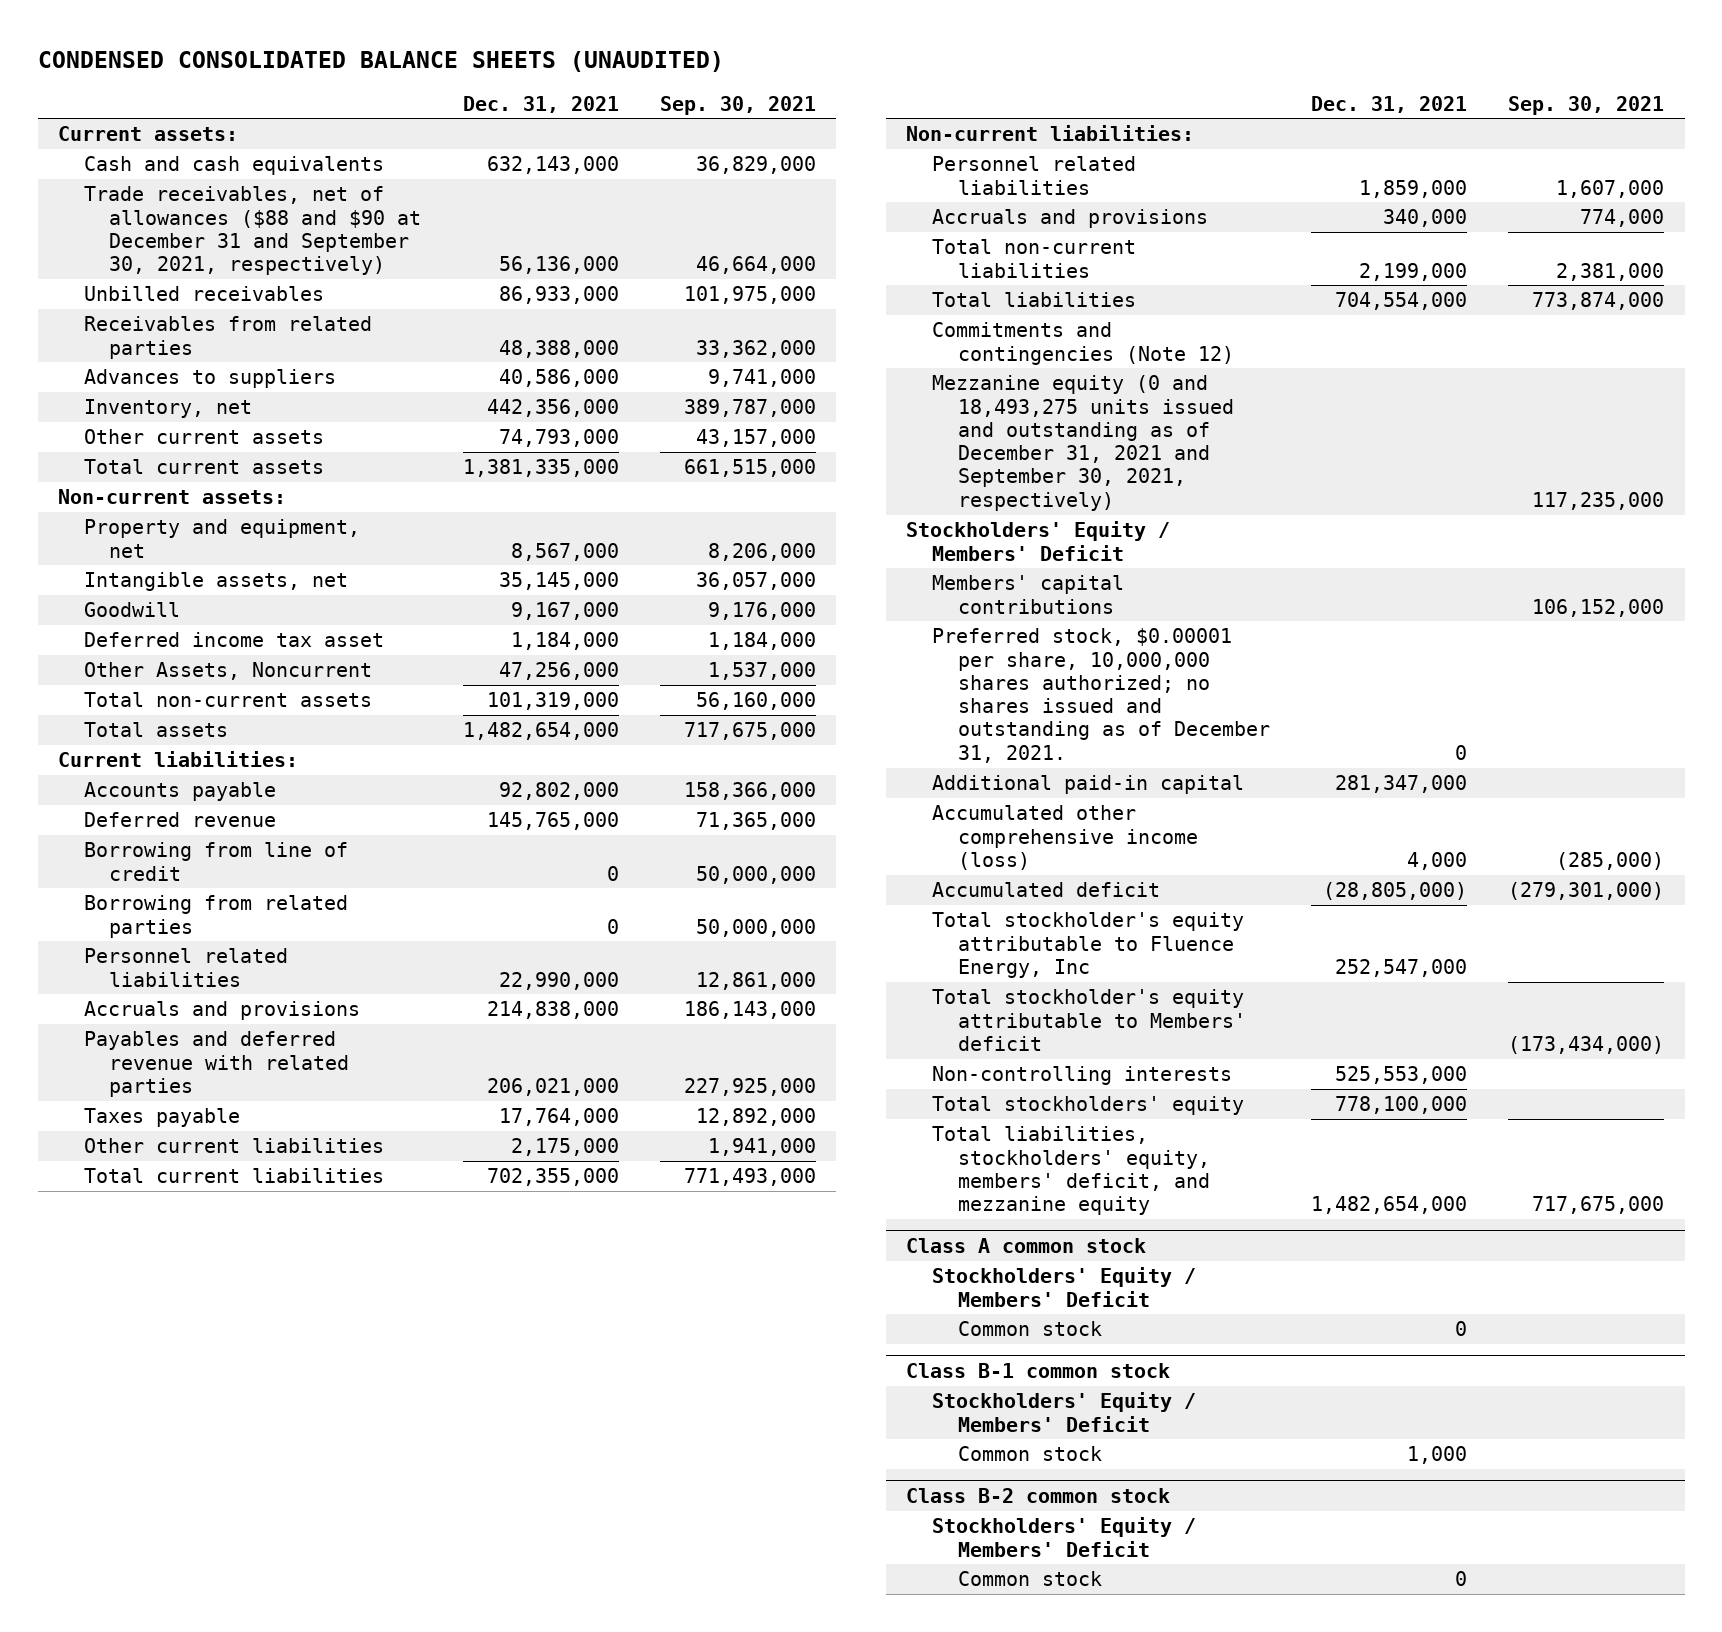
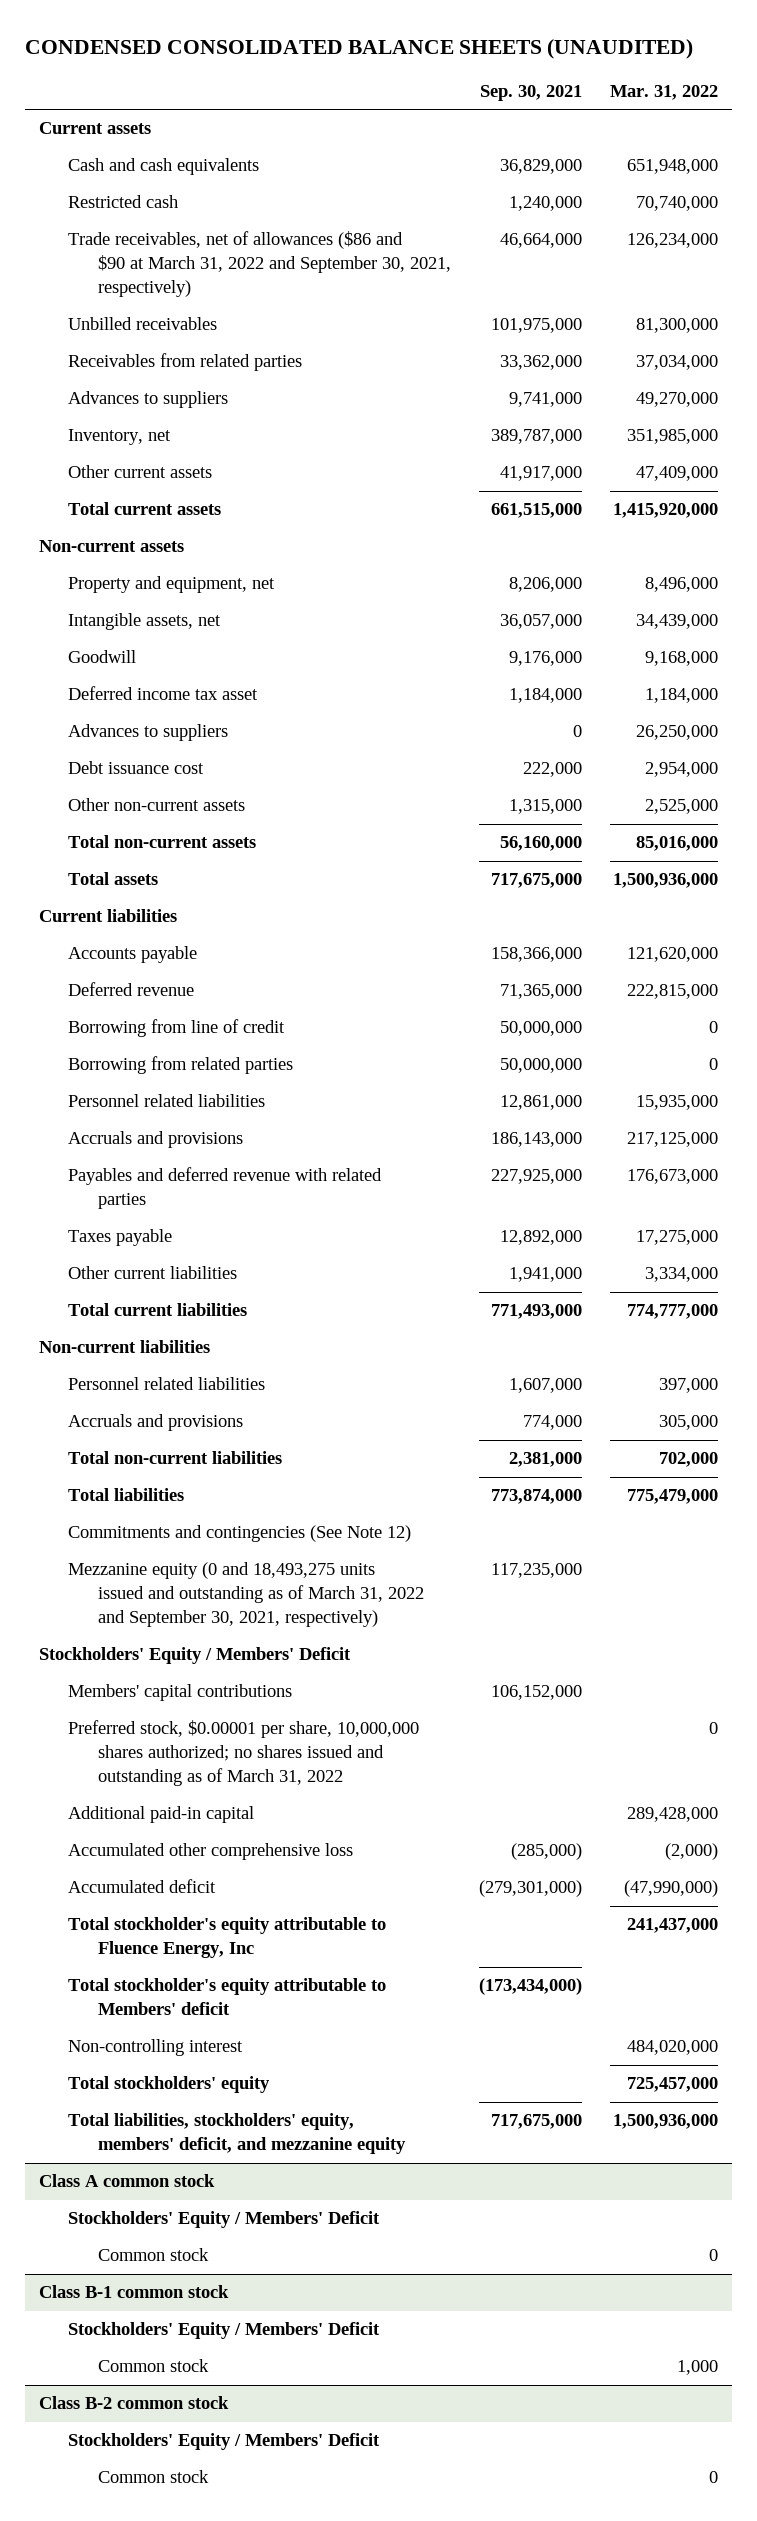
- | Dec. 31, 2021 | Sep. 30, 2021
+ | Sep. 30, 2021 | Mar. 31, 2022
- Current assets:
+ Current assets
- Trade receivables, net of allowances ($88 and $90 at December 31 and September 30, 2021, respectively) | 56,136,000 | 46,664,000
+ Restricted cash | 1,240,000 | 70,740,000
+ Trade receivables, net of allowances ($86 and $90 at March 31, 2022 and September 30, 2021, respectively) | 46,664,000 | 126,234,000
- Other current assets | 74,793,000 | 43,157,000
+ Other current assets | 41,917,000 | 47,409,000
- Non-current assets:
+ Non-current assets
- Other Assets, Noncurrent | 47,256,000 | 1,537,000
+ Advances to suppliers | 0 | 26,250,000
+ Debt issuance cost | 222,000 | 2,954,000
+ Other non-current assets | 1,315,000 | 2,525,000
- Current liabilities:
+ Current liabilities
- Non-current liabilities:
+ Non-current liabilities
- Commitments and contingencies (Note 12)
- Mezzanine equity (0 and 18,493,275 units issued and outstanding as of December 31, 2021 and September 30, 2021, respectively) | | 117,235,000
+ Commitments and contingencies (See Note 12)
+ Mezzanine equity (0 and 18,493,275 units issued and outstanding as of March 31, 2022 and September 30, 2021, respectively) | 117,235,000 |
- Preferred stock, $0.00001 per share, 10,000,000 shares authorized; no shares issued and outstanding as of December 31, 2021. | 0 |
+ Preferred stock, $0.00001 per share, 10,000,000 shares authorized; no shares issued and outstanding as of March 31, 2022 | | 0
- Accumulated other comprehensive income (loss) | 4,000 | (285,000)
+ Accumulated other comprehensive loss | (285,000) | (2,000)
- Non-controlling interests | 525,553,000 |
+ Non-controlling interest | | 484,020,000

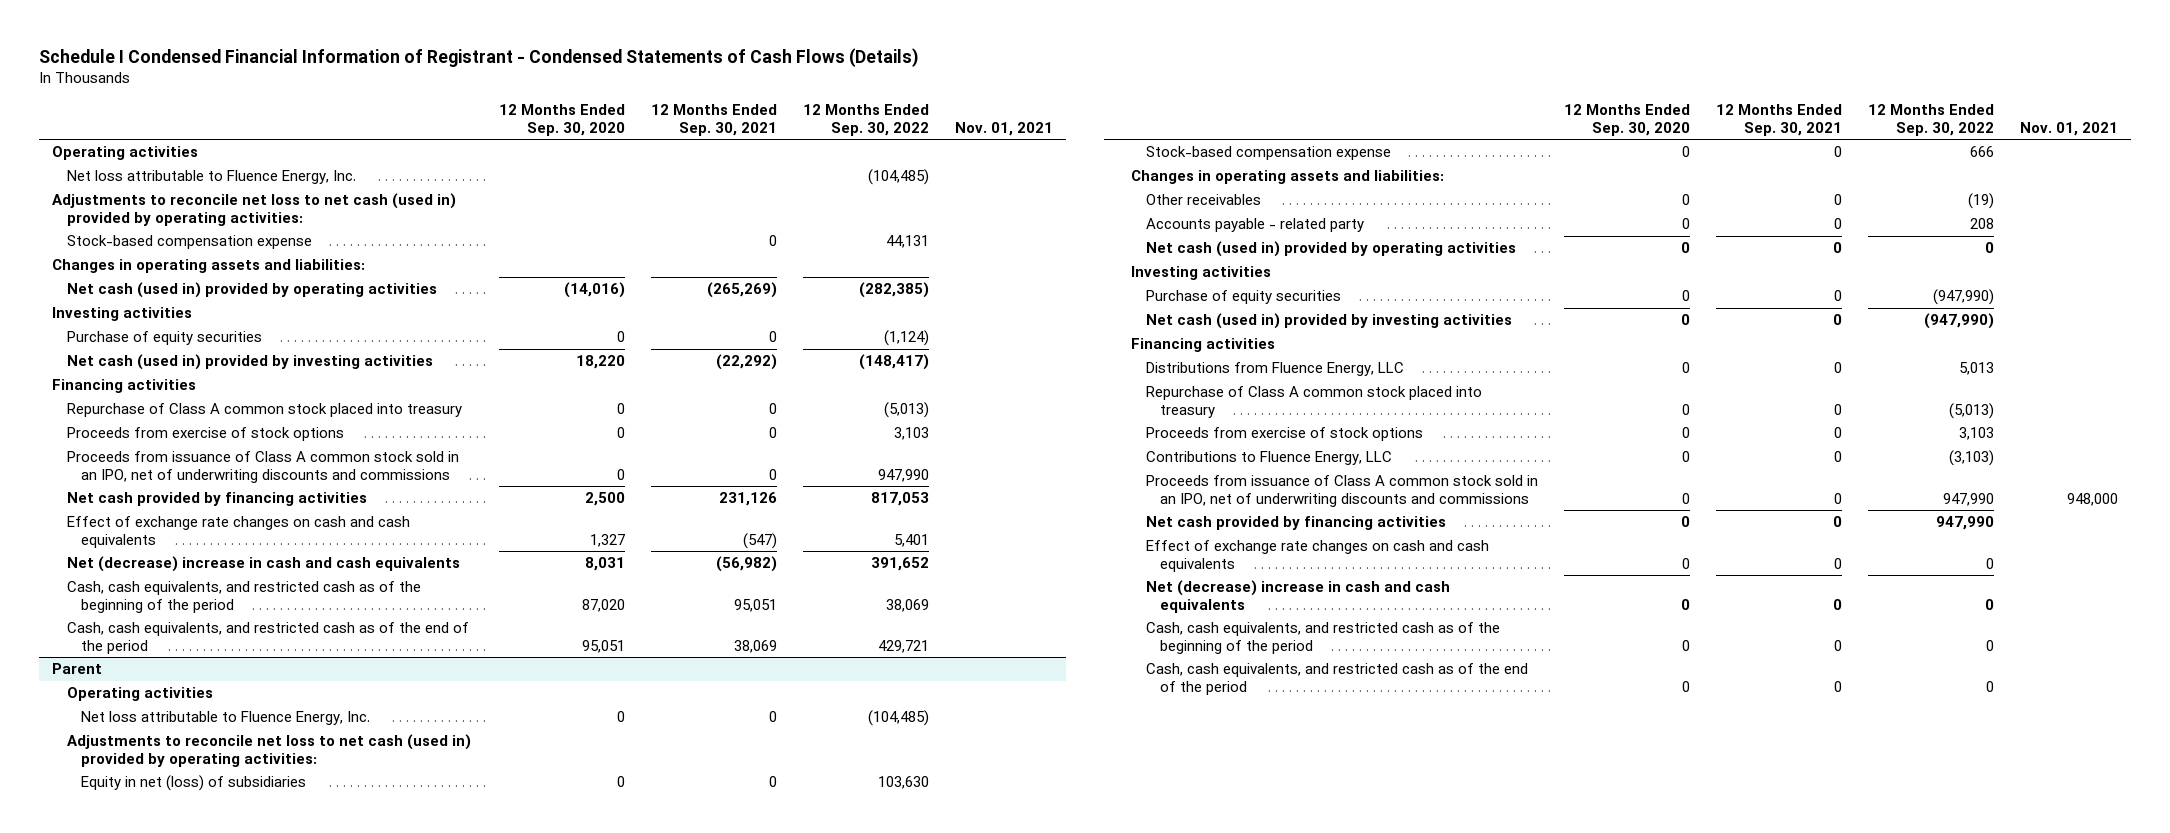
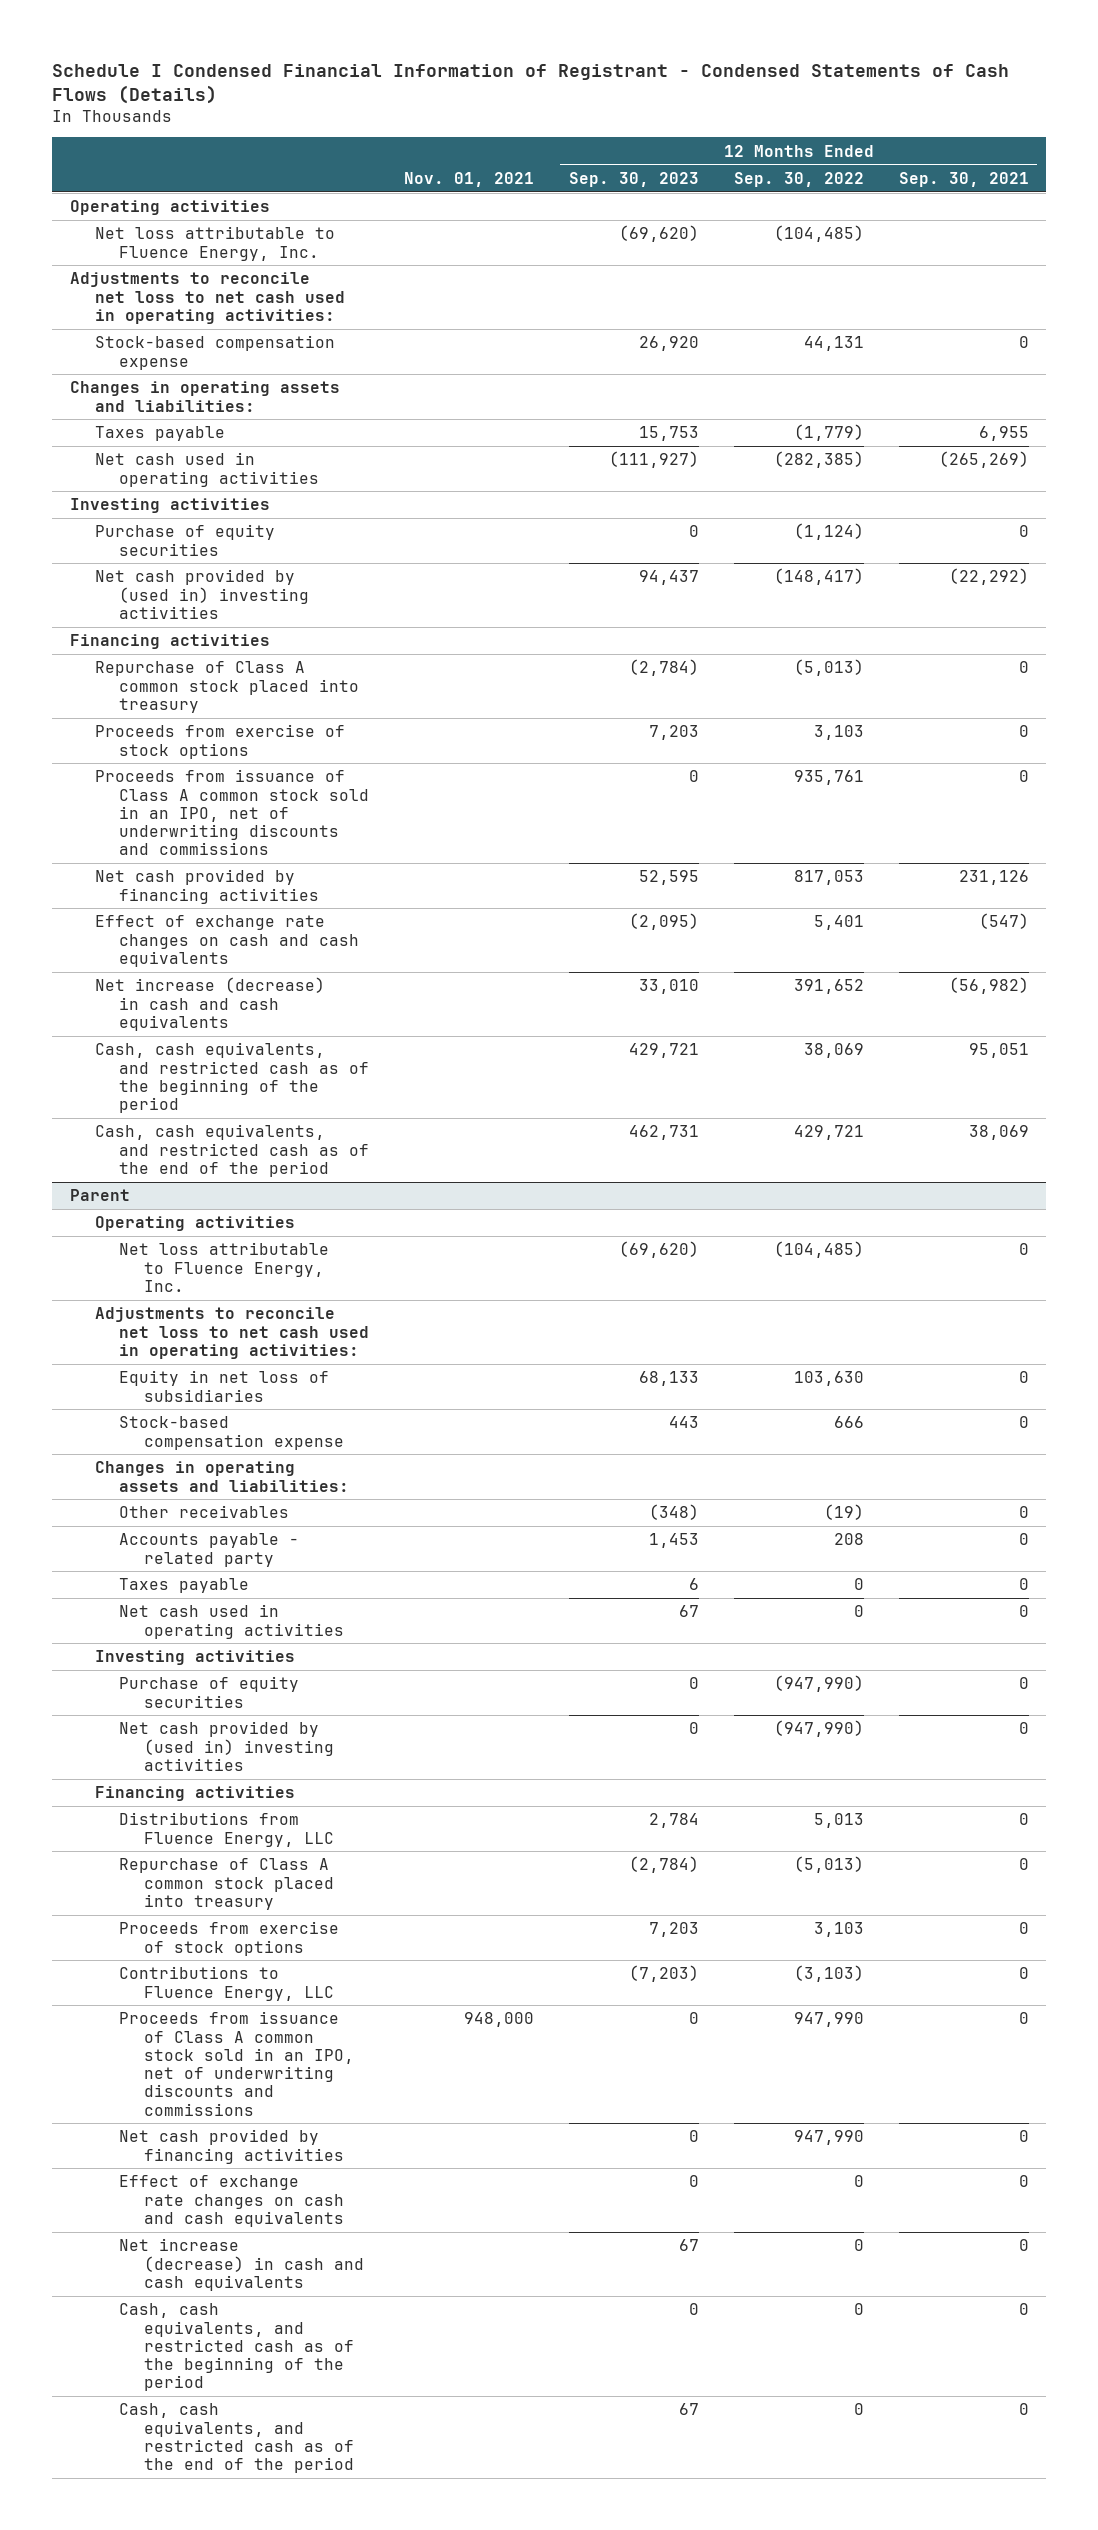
- | 12 Months Ended Sep. 30, 2020 | 12 Months Ended Sep. 30, 2021 | 12 Months Ended Sep. 30, 2022 | Nov. 01, 2021
+ | Nov. 01, 2021 | 12 Months Ended Sep. 30, 2023 | 12 Months Ended Sep. 30, 2022 | 12 Months Ended Sep. 30, 2021
- Adjustments to reconcile net loss to net cash (used in) provided by operating activities:
+ Adjustments to reconcile net loss to net cash used in operating activities:
- Net cash (used in) provided by operating activities | (14,016) | (265,269) | (282,385) |
+ Taxes payable | | 15,753 | (1,779) | 6,955
+ Net cash used in operating activities | | (111,927) | (282,385) | (265,269)
- Net cash (used in) provided by investing activities | 18,220 | (22,292) | (148,417) |
+ Net cash provided by (used in) investing activities | | 94,437 | (148,417) | (22,292)
- Proceeds from issuance of Class A common stock sold in an IPO, net of underwriting discounts and commissions | 0 | 0 | 947,990 |
+ Proceeds from issuance of Class A common stock sold in an IPO, net of underwriting discounts and commissions | | 0 | 935,761 | 0
- Net (decrease) increase in cash and cash equivalents | 8,031 | (56,982) | 391,652 |
+ Net increase (decrease) in cash and cash equivalents | | 33,010 | 391,652 | (56,982)
@ Parent
- Adjustments to reconcile net loss to net cash (used in) provided by operating activities:
- Equity in net (loss) of subsidiaries | 0 | 0 | 103,630 |
+ Adjustments to reconcile net loss to net cash used in operating activities:
+ Equity in net loss of subsidiaries | | 68,133 | 103,630 | 0
- Net cash (used in) provided by operating activities | 0 | 0 | 0 |
+ Taxes payable | | 6 | 0 | 0
+ Net cash used in operating activities | | 67 | 0 | 0
- Net cash (used in) provided by investing activities | 0 | 0 | (947,990) |
+ Net cash provided by (used in) investing activities | | 0 | (947,990) | 0
- Net (decrease) increase in cash and cash equivalents | 0 | 0 | 0 |
+ Net increase (decrease) in cash and cash equivalents | | 67 | 0 | 0

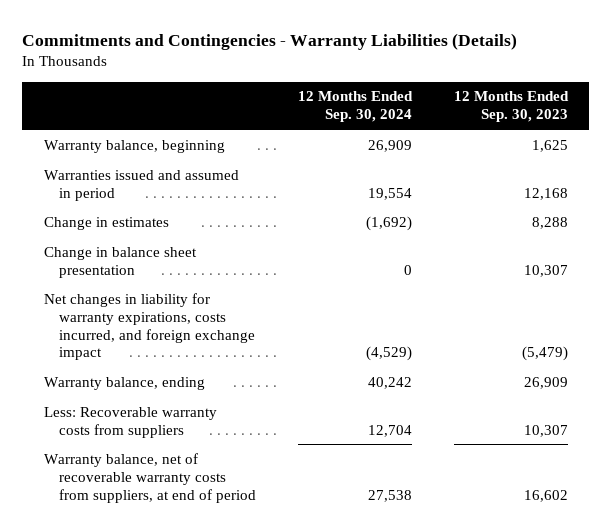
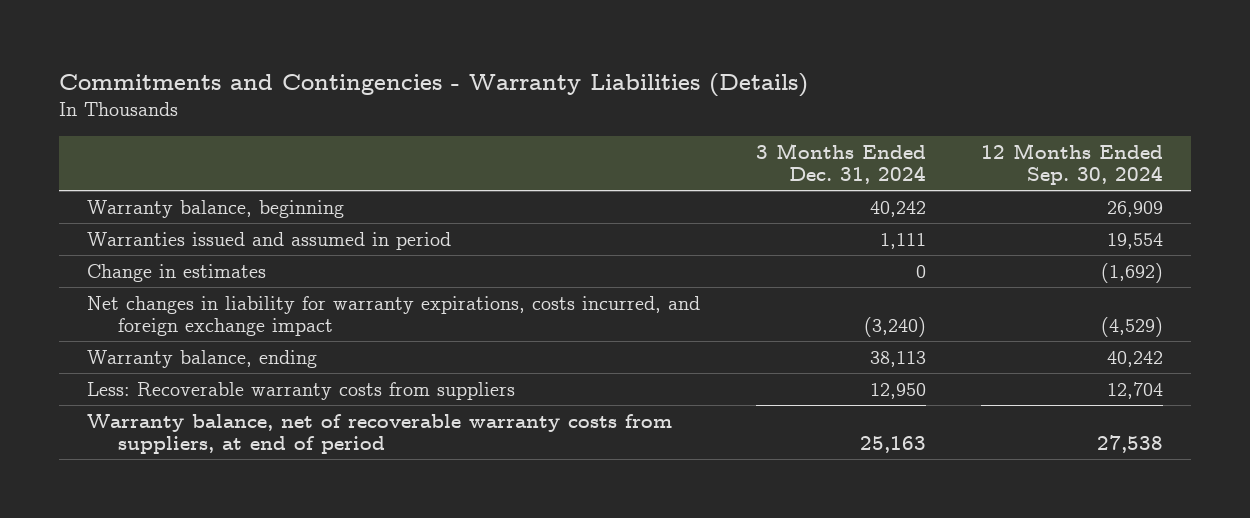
- | 12 Months Ended Sep. 30, 2024 | 12 Months Ended Sep. 30, 2023
+ | 3 Months Ended Dec. 31, 2024 | 12 Months Ended Sep. 30, 2024
- Change in balance sheet presentation | 0 | 10,307

